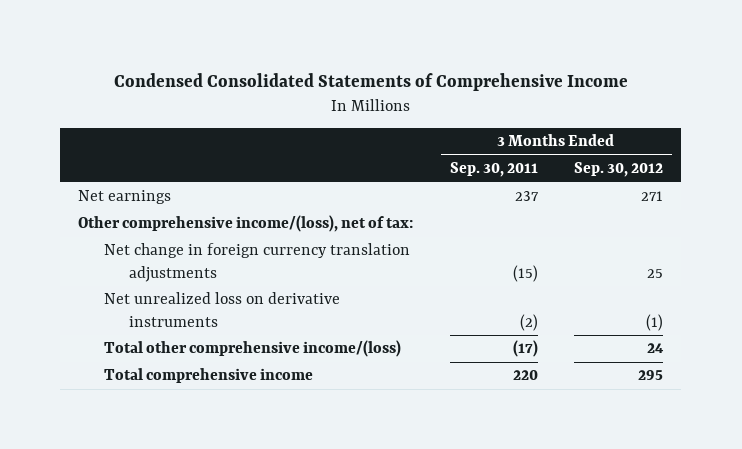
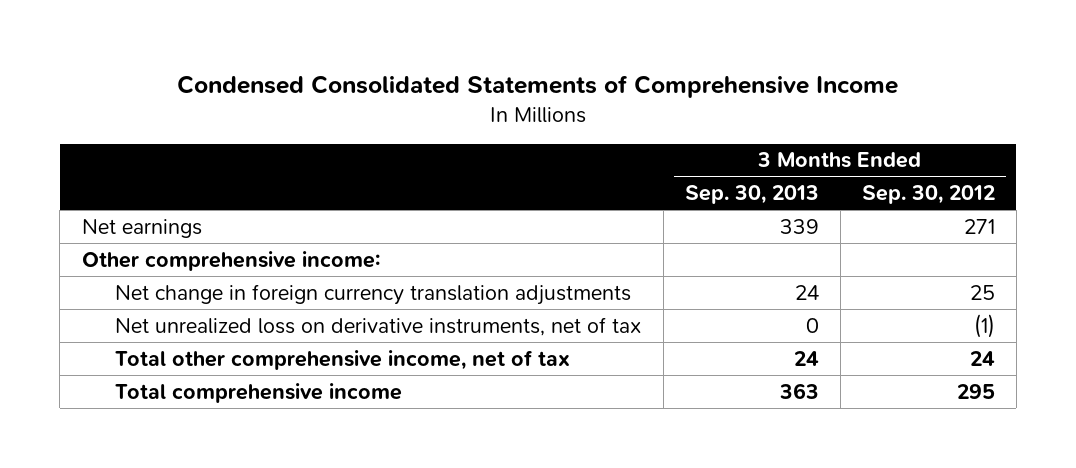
- | 3 Months Ended Sep. 30, 2011 | 3 Months Ended Sep. 30, 2012
+ | 3 Months Ended Sep. 30, 2013 | 3 Months Ended Sep. 30, 2012
- Other comprehensive income/(loss), net of tax:
+ Other comprehensive income:
- Net unrealized loss on derivative instruments | (2) | (1)
- Total other comprehensive income/(loss) | (17) | 24
+ Net unrealized loss on derivative instruments, net of tax | 0 | (1)
+ Total other comprehensive income, net of tax | 24 | 24

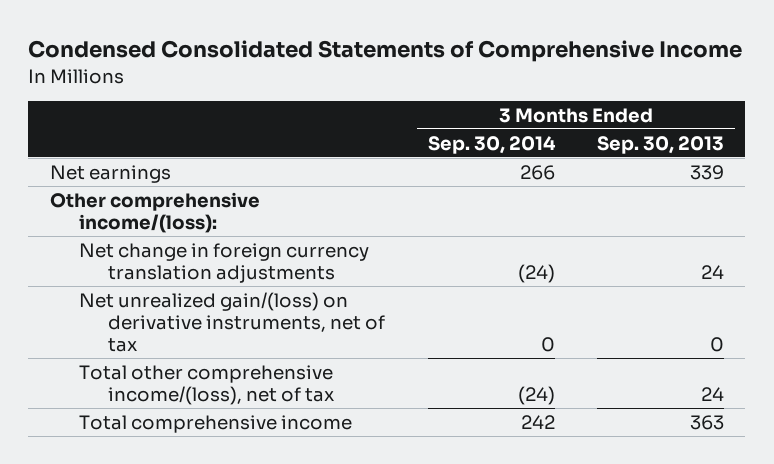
- | 3 Months Ended Sep. 30, 2013 | 3 Months Ended Sep. 30, 2012
+ | 3 Months Ended Sep. 30, 2014 | 3 Months Ended Sep. 30, 2013
- Other comprehensive income:
+ Other comprehensive income/(loss):
- Net unrealized loss on derivative instruments, net of tax | 0 | (1)
- Total other comprehensive income, net of tax | 24 | 24
+ Net unrealized gain/(loss) on derivative instruments, net of tax | 0 | 0
+ Total other comprehensive income/(loss), net of tax | (24) | 24

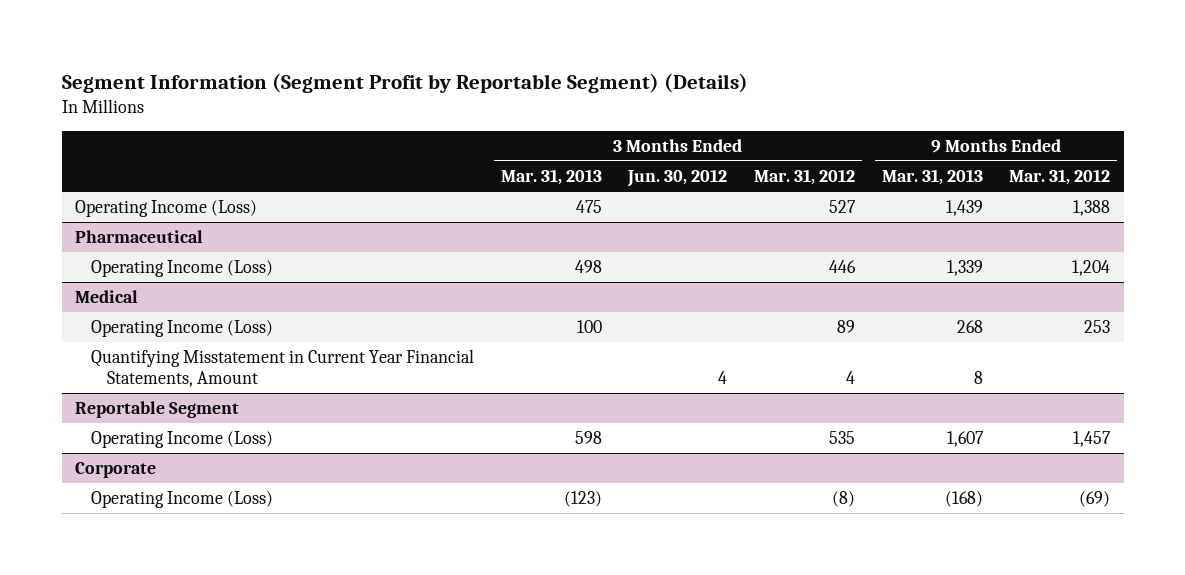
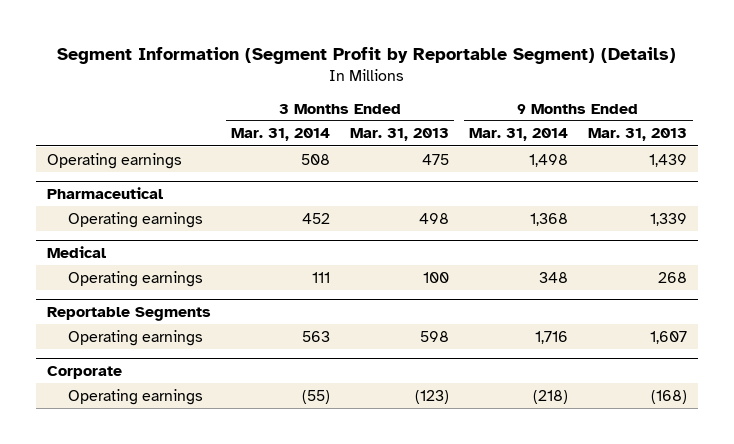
- | 3 Months Ended Mar. 31, 2013 | 3 Months Ended Jun. 30, 2012 | 3 Months Ended Mar. 31, 2012 | 9 Months Ended Mar. 31, 2013 | 9 Months Ended Mar. 31, 2012
+ | 3 Months Ended Mar. 31, 2014 | 3 Months Ended Mar. 31, 2013 | 9 Months Ended Mar. 31, 2014 | 9 Months Ended Mar. 31, 2013
- Operating Income (Loss) | 475 | | 527 | 1,439 | 1,388
+ Operating earnings | 508 | 475 | 1,498 | 1,439
@ Pharmaceutical
- Operating Income (Loss) | 498 | | 446 | 1,339 | 1,204
+ Operating earnings | 452 | 498 | 1,368 | 1,339
@ Medical
- Operating Income (Loss) | 100 | | 89 | 268 | 253
- Quantifying Misstatement in Current Year Financial Statements, Amount | | 4 | 4 | 8 |
- Reportable Segment
- Operating Income (Loss) | 598 | | 535 | 1,607 | 1,457
@ Medical
+ Operating earnings | 111 | 100 | 348 | 268
+ Reportable Segments
+ Operating earnings | 563 | 598 | 1,716 | 1,607
@ Corporate
- Operating Income (Loss) | (123) | | (8) | (168) | (69)
+ Operating earnings | (55) | (123) | (218) | (168)

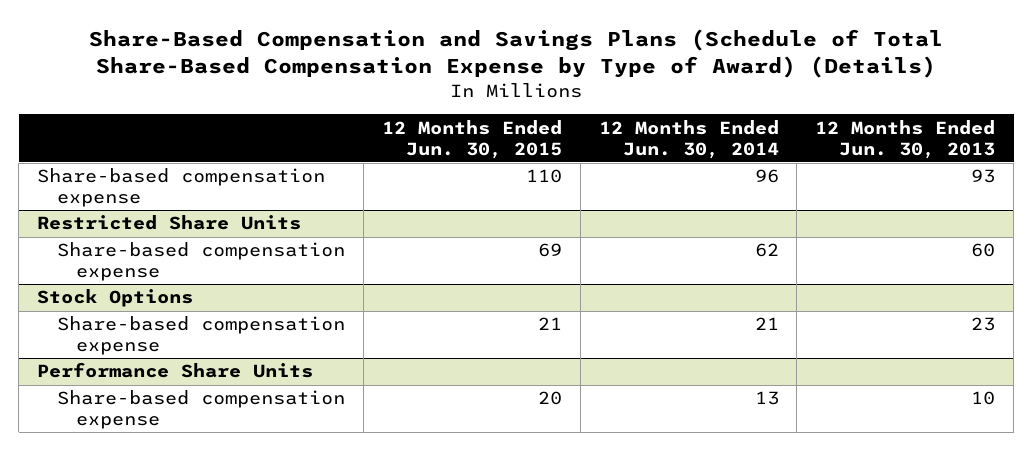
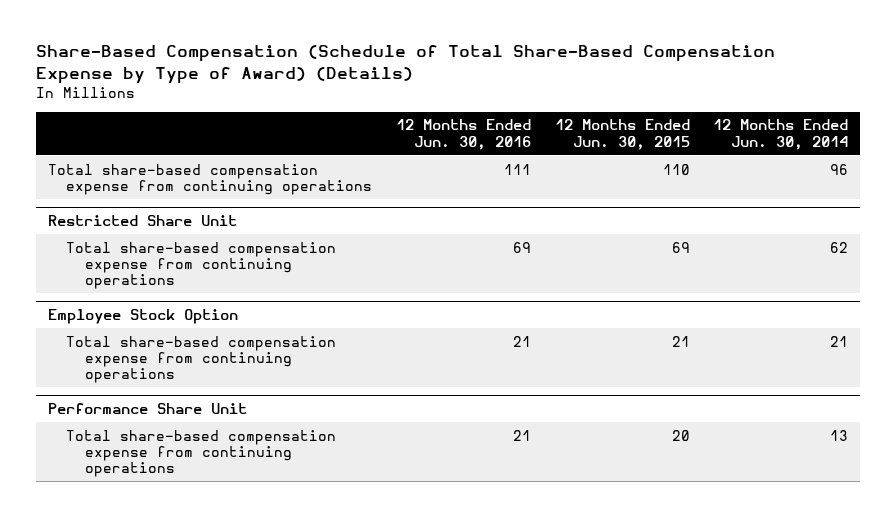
- Share-Based Compensation and Savings Plans (Schedule of Total Share-Based Compensation Expense by Type of Award) (Details)
+ Share-Based Compensation (Schedule of Total Share-Based Compensation Expense by Type of Award) (Details)
- | 12 Months Ended Jun. 30, 2015 | 12 Months Ended Jun. 30, 2014 | 12 Months Ended Jun. 30, 2013
+ | 12 Months Ended Jun. 30, 2016 | 12 Months Ended Jun. 30, 2015 | 12 Months Ended Jun. 30, 2014
- Share-based compensation expense | 110 | 96 | 93
- Restricted Share Units
- Share-based compensation expense | 69 | 62 | 60
- Stock Options
- Share-based compensation expense | 21 | 21 | 23
- Performance Share Units
- Share-based compensation expense | 20 | 13 | 10
+ Total share-based compensation expense from continuing operations | 111 | 110 | 96
+ Restricted Share Unit
+ Total share-based compensation expense from continuing operations | 69 | 69 | 62
+ Employee Stock Option
+ Total share-based compensation expense from continuing operations | 21 | 21 | 21
+ Performance Share Unit
+ Total share-based compensation expense from continuing operations | 21 | 20 | 13

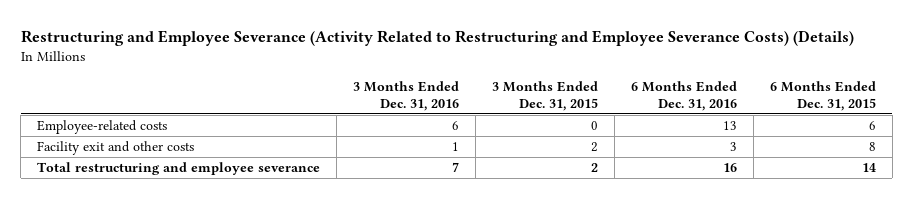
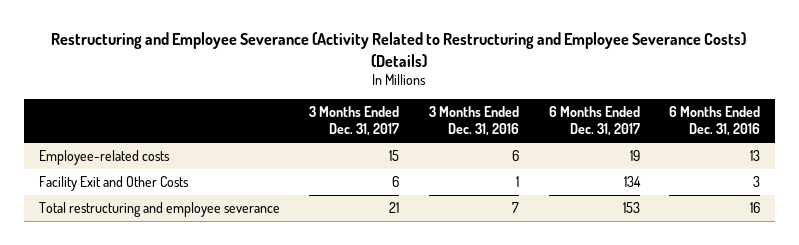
- | 3 Months Ended Dec. 31, 2016 | 3 Months Ended Dec. 31, 2015 | 6 Months Ended Dec. 31, 2016 | 6 Months Ended Dec. 31, 2015
+ | 3 Months Ended Dec. 31, 2017 | 3 Months Ended Dec. 31, 2016 | 6 Months Ended Dec. 31, 2017 | 6 Months Ended Dec. 31, 2016
- Facility exit and other costs | 1 | 2 | 3 | 8
+ Facility Exit and Other Costs | 6 | 1 | 134 | 3

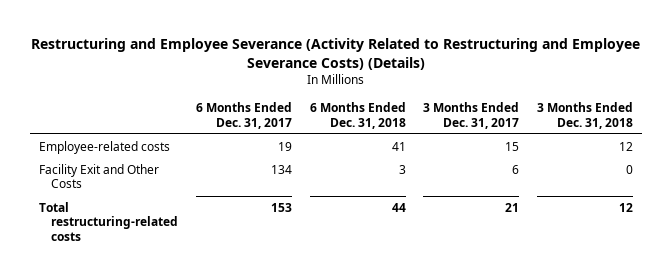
- | 3 Months Ended Dec. 31, 2017 | 3 Months Ended Dec. 31, 2016 | 6 Months Ended Dec. 31, 2017 | 6 Months Ended Dec. 31, 2016
+ | 6 Months Ended Dec. 31, 2017 | 6 Months Ended Dec. 31, 2018 | 3 Months Ended Dec. 31, 2017 | 3 Months Ended Dec. 31, 2018
- Total restructuring and employee severance | 21 | 7 | 153 | 16
+ Total restructuring-related costs | 153 | 44 | 21 | 12

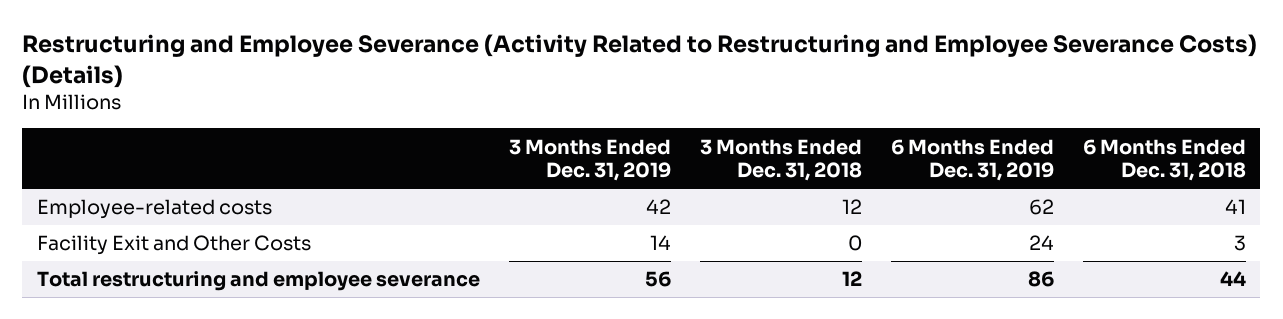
- | 6 Months Ended Dec. 31, 2017 | 6 Months Ended Dec. 31, 2018 | 3 Months Ended Dec. 31, 2017 | 3 Months Ended Dec. 31, 2018
+ | 3 Months Ended Dec. 31, 2019 | 3 Months Ended Dec. 31, 2018 | 6 Months Ended Dec. 31, 2019 | 6 Months Ended Dec. 31, 2018
- Total restructuring-related costs | 153 | 44 | 21 | 12
+ Total restructuring and employee severance | 56 | 12 | 86 | 44

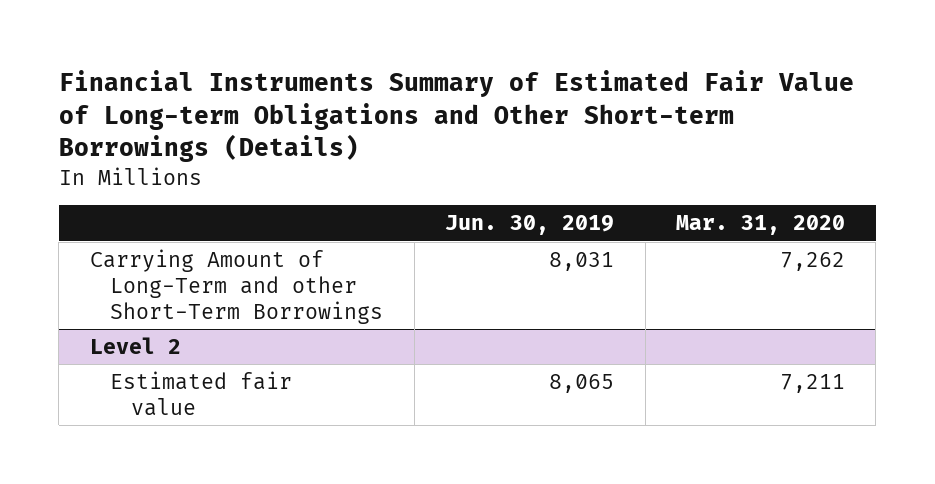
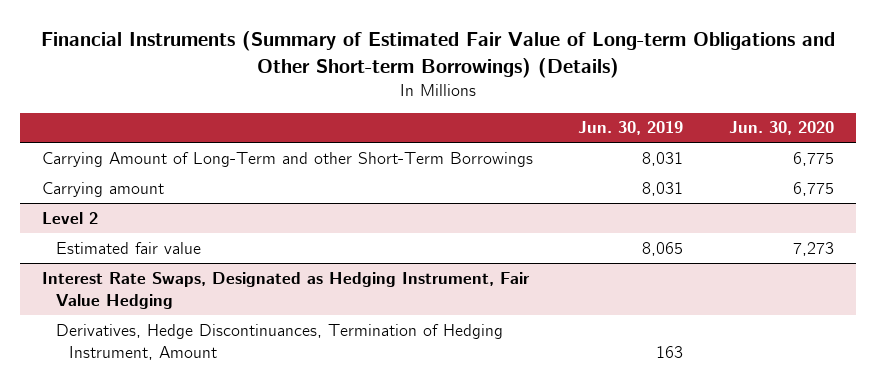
- Financial Instruments Summary of Estimated Fair Value of Long-term Obligations and Other Short-term Borrowings (Details)
+ Financial Instruments (Summary of Estimated Fair Value of Long-term Obligations and Other Short-term Borrowings) (Details)
- | Jun. 30, 2019 | Mar. 31, 2020
+ | Jun. 30, 2019 | Jun. 30, 2020
+ Carrying amount | 8,031 | 6,775
+ Interest Rate Swaps, Designated as Hedging Instrument, Fair Value Hedging
+ Derivatives, Hedge Discontinuances, Termination of Hedging Instrument, Amount | 163 |

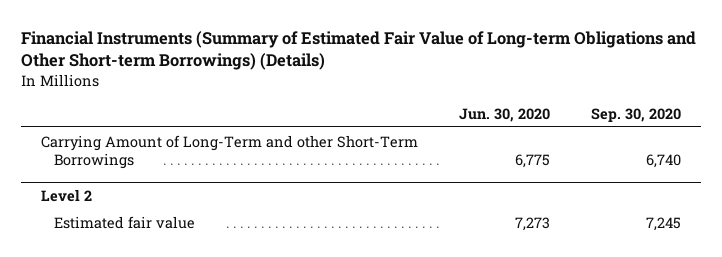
- | Jun. 30, 2019 | Jun. 30, 2020
+ | Jun. 30, 2020 | Sep. 30, 2020
- Carrying amount | 8,031 | 6,775
- Interest Rate Swaps, Designated as Hedging Instrument, Fair Value Hedging
- Derivatives, Hedge Discontinuances, Termination of Hedging Instrument, Amount | 163 |

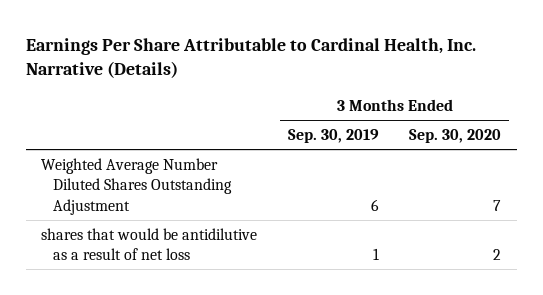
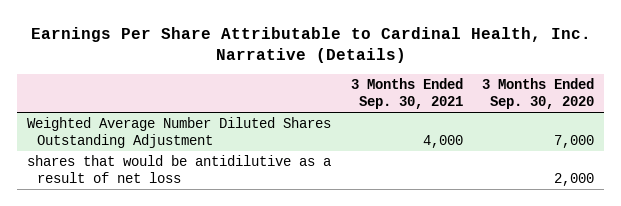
- | 3 Months Ended Sep. 30, 2019 | 3 Months Ended Sep. 30, 2020
+ | 3 Months Ended Sep. 30, 2021 | 3 Months Ended Sep. 30, 2020
- Weighted Average Number Diluted Shares Outstanding Adjustment | 6 | 7
- shares that would be antidilutive as a result of net loss | 1 | 2
+ Weighted Average Number Diluted Shares Outstanding Adjustment | 4,000 | 7,000
+ shares that would be antidilutive as a result of net loss | | 2,000

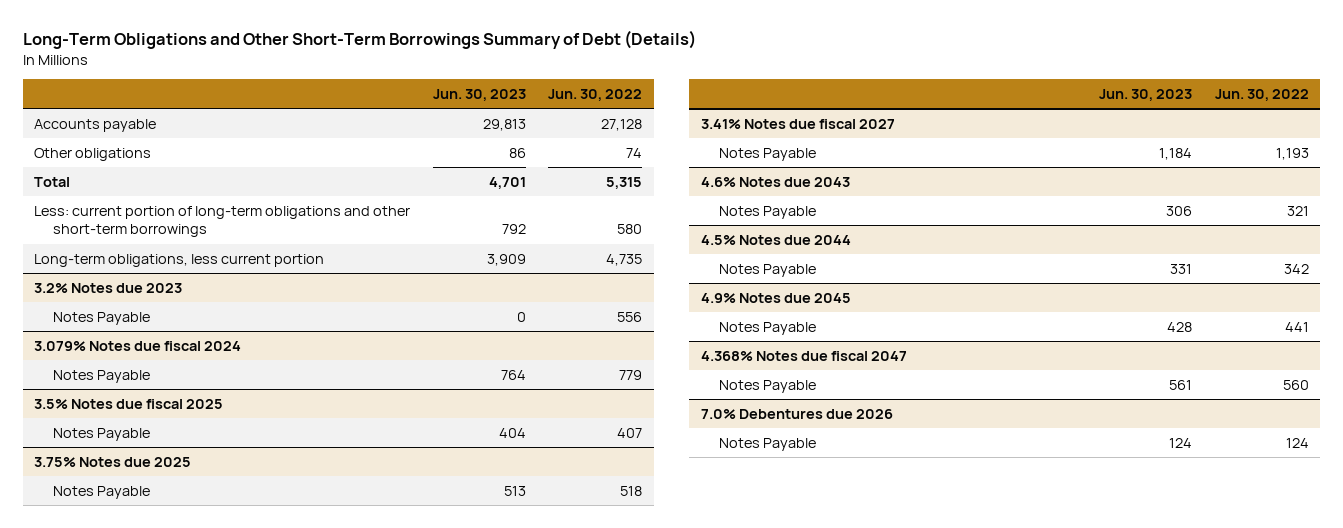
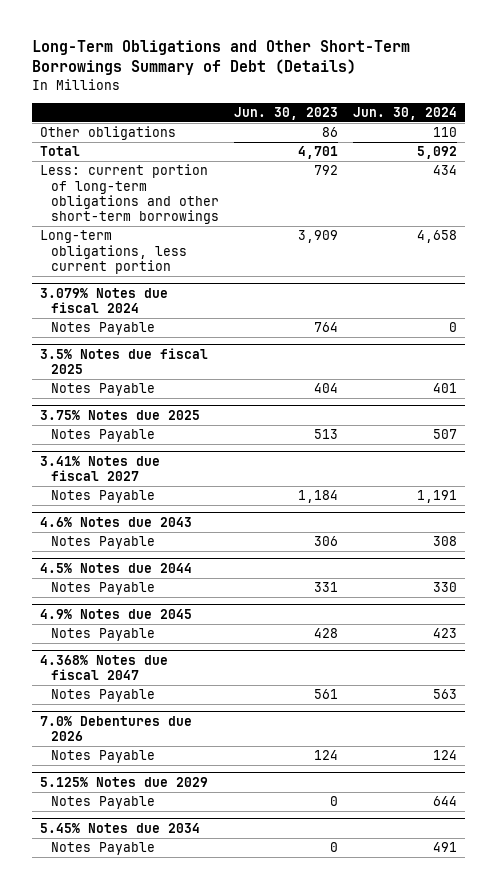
- | Jun. 30, 2023 | Jun. 30, 2022
+ | Jun. 30, 2023 | Jun. 30, 2024
- Accounts payable | 29,813 | 27,128
- 3.2% Notes due 2023
- Notes Payable | 0 | 556
+ 5.125% Notes due 2029
+ Notes Payable | 0 | 644
+ 5.45% Notes due 2034
+ Notes Payable | 0 | 491

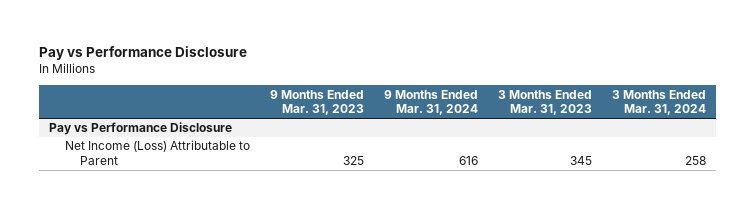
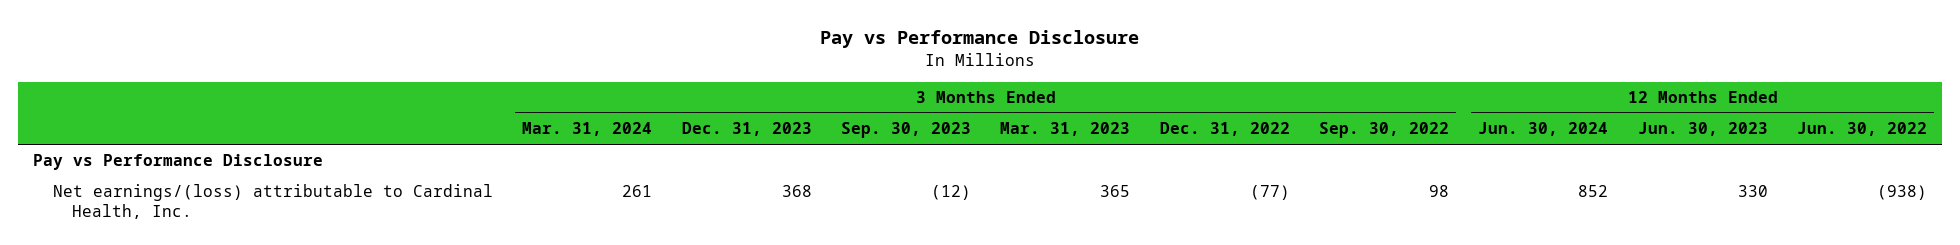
- | 9 Months Ended Mar. 31, 2023 | 9 Months Ended Mar. 31, 2024 | 3 Months Ended Mar. 31, 2023 | 3 Months Ended Mar. 31, 2024
+ | 3 Months Ended Mar. 31, 2024 | 3 Months Ended Dec. 31, 2023 | 3 Months Ended Sep. 30, 2023 | 3 Months Ended Mar. 31, 2023 | 3 Months Ended Dec. 31, 2022 | 3 Months Ended Sep. 30, 2022 | 12 Months Ended Jun. 30, 2024 | 12 Months Ended Jun. 30, 2023 | 12 Months Ended Jun. 30, 2022
- Net Income (Loss) Attributable to Parent | 325 | 616 | 345 | 258
+ Net earnings/(loss) attributable to Cardinal Health, Inc. | 261 | 368 | (12) | 365 | (77) | 98 | 852 | 330 | (938)

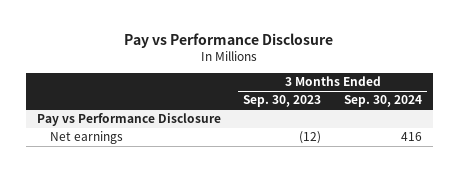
- | 3 Months Ended Mar. 31, 2024 | 3 Months Ended Dec. 31, 2023 | 3 Months Ended Sep. 30, 2023 | 3 Months Ended Mar. 31, 2023 | 3 Months Ended Dec. 31, 2022 | 3 Months Ended Sep. 30, 2022 | 12 Months Ended Jun. 30, 2024 | 12 Months Ended Jun. 30, 2023 | 12 Months Ended Jun. 30, 2022
+ | 3 Months Ended Sep. 30, 2023 | 3 Months Ended Sep. 30, 2024
- Net earnings/(loss) attributable to Cardinal Health, Inc. | 261 | 368 | (12) | 365 | (77) | 98 | 852 | 330 | (938)
+ Net earnings | (12) | 416

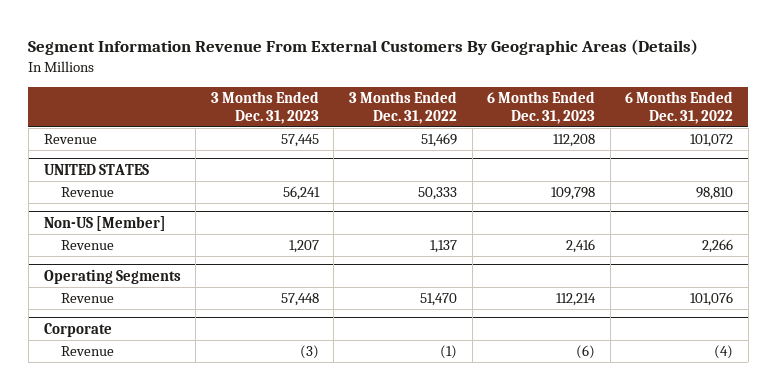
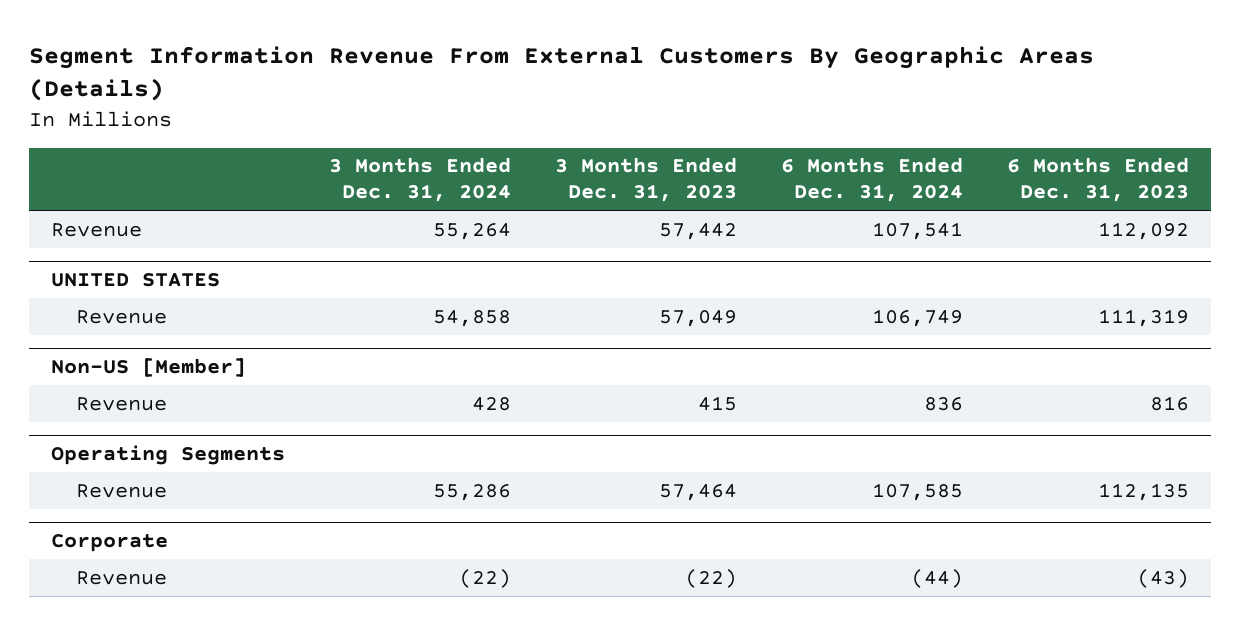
- | 3 Months Ended Dec. 31, 2023 | 3 Months Ended Dec. 31, 2022 | 6 Months Ended Dec. 31, 2023 | 6 Months Ended Dec. 31, 2022
+ | 3 Months Ended Dec. 31, 2024 | 3 Months Ended Dec. 31, 2023 | 6 Months Ended Dec. 31, 2024 | 6 Months Ended Dec. 31, 2023
- Revenue | 57,445 | 51,469 | 112,208 | 101,072
+ Revenue | 55,264 | 57,442 | 107,541 | 112,092
@ UNITED STATES
- Revenue | 56,241 | 50,333 | 109,798 | 98,810
+ Revenue | 54,858 | 57,049 | 106,749 | 111,319
@ Non-US [Member]
- Revenue | 1,207 | 1,137 | 2,416 | 2,266
+ Revenue | 428 | 415 | 836 | 816
@ Operating Segments
- Revenue | 57,448 | 51,470 | 112,214 | 101,076
+ Revenue | 55,286 | 57,464 | 107,585 | 112,135
@ Corporate
- Revenue | (3) | (1) | (6) | (4)
+ Revenue | (22) | (22) | (44) | (43)

